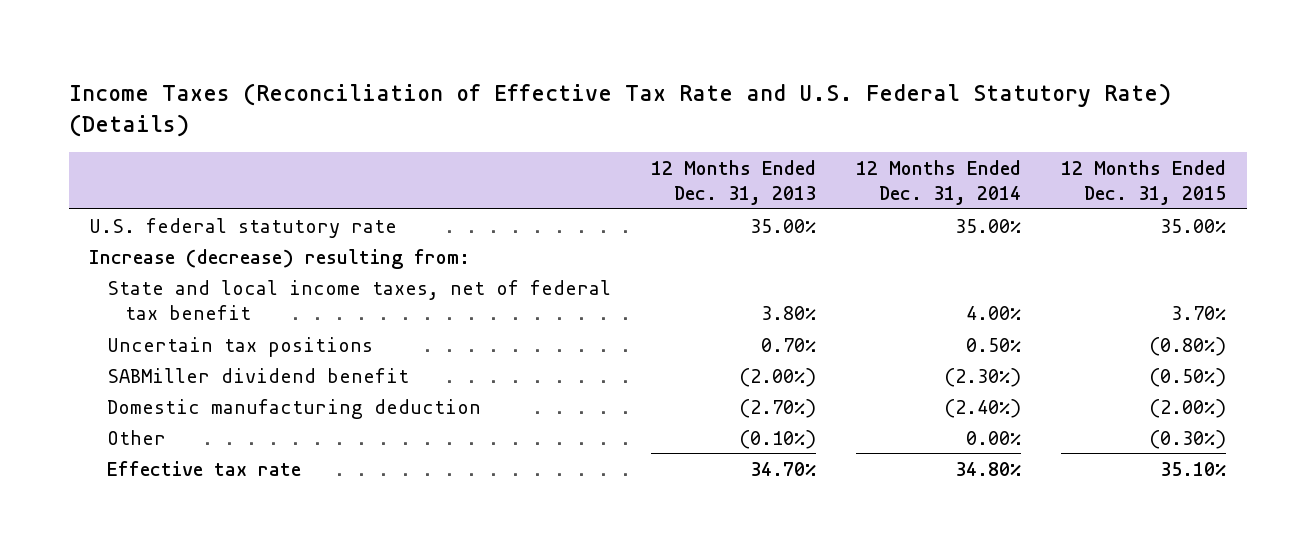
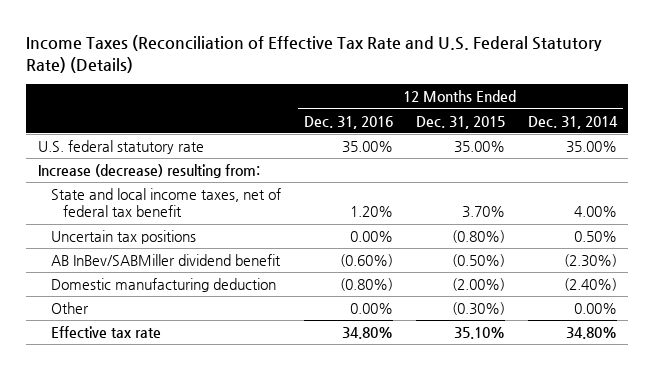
- | 12 Months Ended Dec. 31, 2013 | 12 Months Ended Dec. 31, 2014 | 12 Months Ended Dec. 31, 2015
+ | 12 Months Ended Dec. 31, 2016 | 12 Months Ended Dec. 31, 2015 | 12 Months Ended Dec. 31, 2014
- SABMiller dividend benefit | (2.00%) | (2.30%) | (0.50%)
+ AB InBev/SABMiller dividend benefit | (0.60%) | (0.50%) | (2.30%)

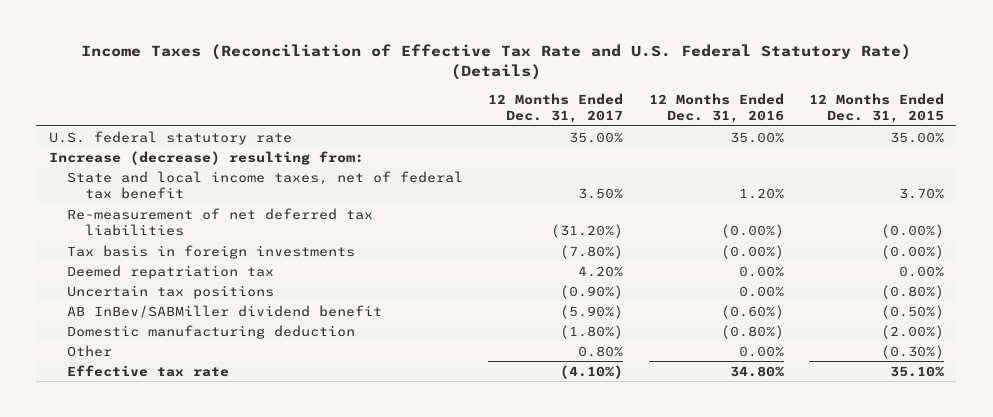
- | 12 Months Ended Dec. 31, 2016 | 12 Months Ended Dec. 31, 2015 | 12 Months Ended Dec. 31, 2014
+ | 12 Months Ended Dec. 31, 2017 | 12 Months Ended Dec. 31, 2016 | 12 Months Ended Dec. 31, 2015
+ Re-measurement of net deferred tax liabilities | (31.20%) | (0.00%) | (0.00%)
+ Tax basis in foreign investments | (7.80%) | (0.00%) | (0.00%)
+ Deemed repatriation tax | 4.20% | 0.00% | 0.00%

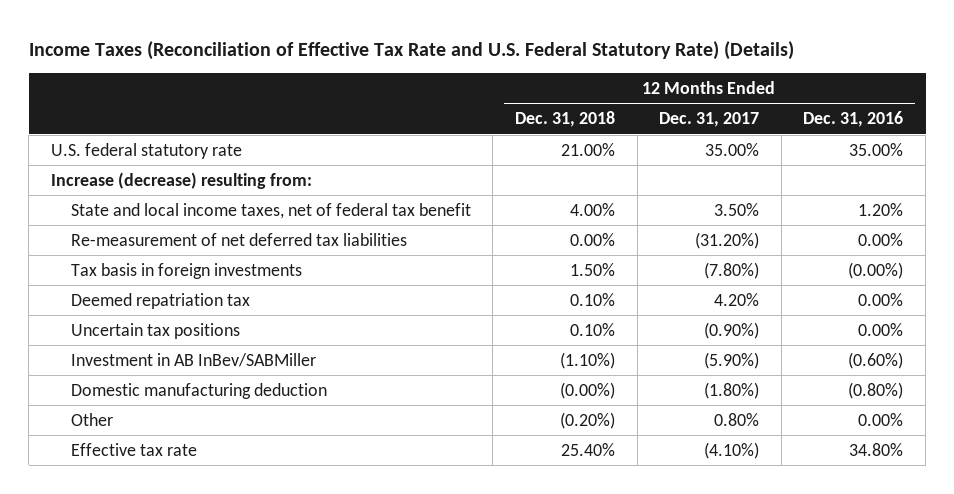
- | 12 Months Ended Dec. 31, 2017 | 12 Months Ended Dec. 31, 2016 | 12 Months Ended Dec. 31, 2015
+ | 12 Months Ended Dec. 31, 2018 | 12 Months Ended Dec. 31, 2017 | 12 Months Ended Dec. 31, 2016
- Re-measurement of net deferred tax liabilities | (31.20%) | (0.00%) | (0.00%)
+ Re-measurement of net deferred tax liabilities | 0.00% | (31.20%) | 0.00%
- AB InBev/SABMiller dividend benefit | (5.90%) | (0.60%) | (0.50%)
+ Investment in AB InBev/SABMiller | (1.10%) | (5.90%) | (0.60%)

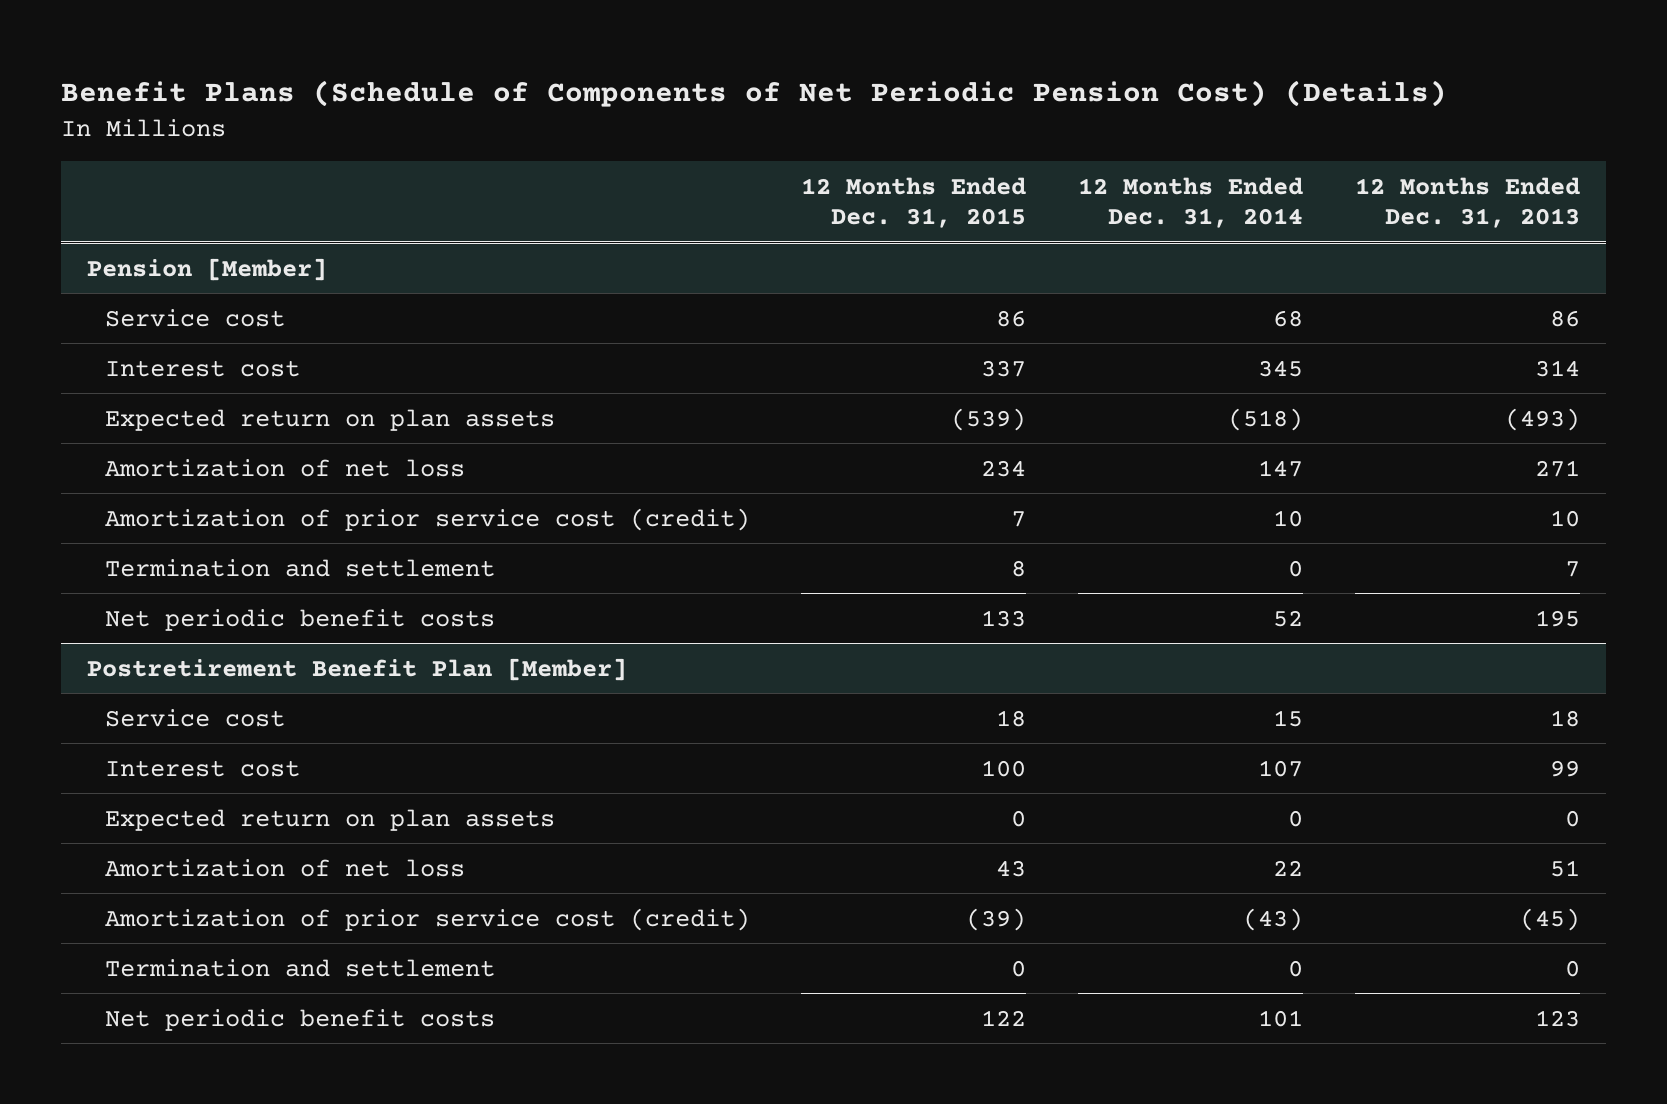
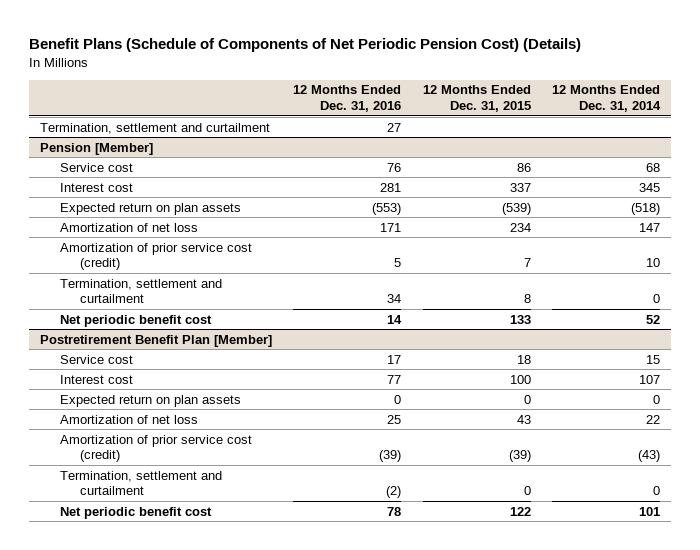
- | 12 Months Ended Dec. 31, 2015 | 12 Months Ended Dec. 31, 2014 | 12 Months Ended Dec. 31, 2013
+ | 12 Months Ended Dec. 31, 2016 | 12 Months Ended Dec. 31, 2015 | 12 Months Ended Dec. 31, 2014
+ Termination, settlement and curtailment | 27 | |
@ Pension [Member]
- Termination and settlement | 8 | 0 | 7
- Net periodic benefit costs | 133 | 52 | 195
+ Termination, settlement and curtailment | 34 | 8 | 0
+ Net periodic benefit cost | 14 | 133 | 52
@ Postretirement Benefit Plan [Member]
- Termination and settlement | 0 | 0 | 0
- Net periodic benefit costs | 122 | 101 | 123
+ Termination, settlement and curtailment | (2) | 0 | 0
+ Net periodic benefit cost | 78 | 122 | 101

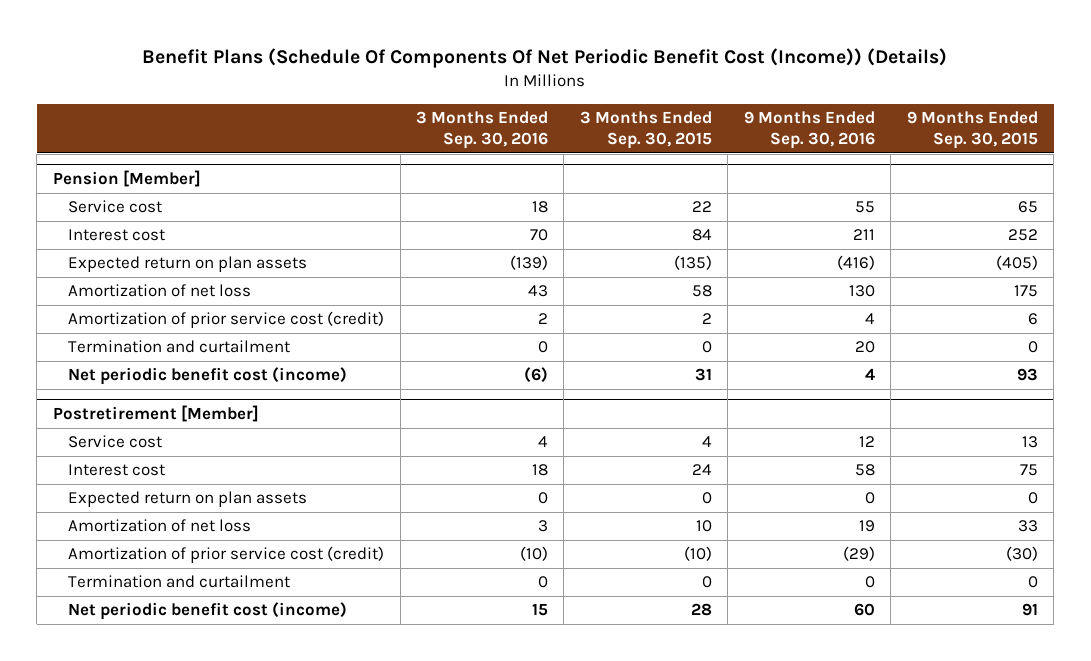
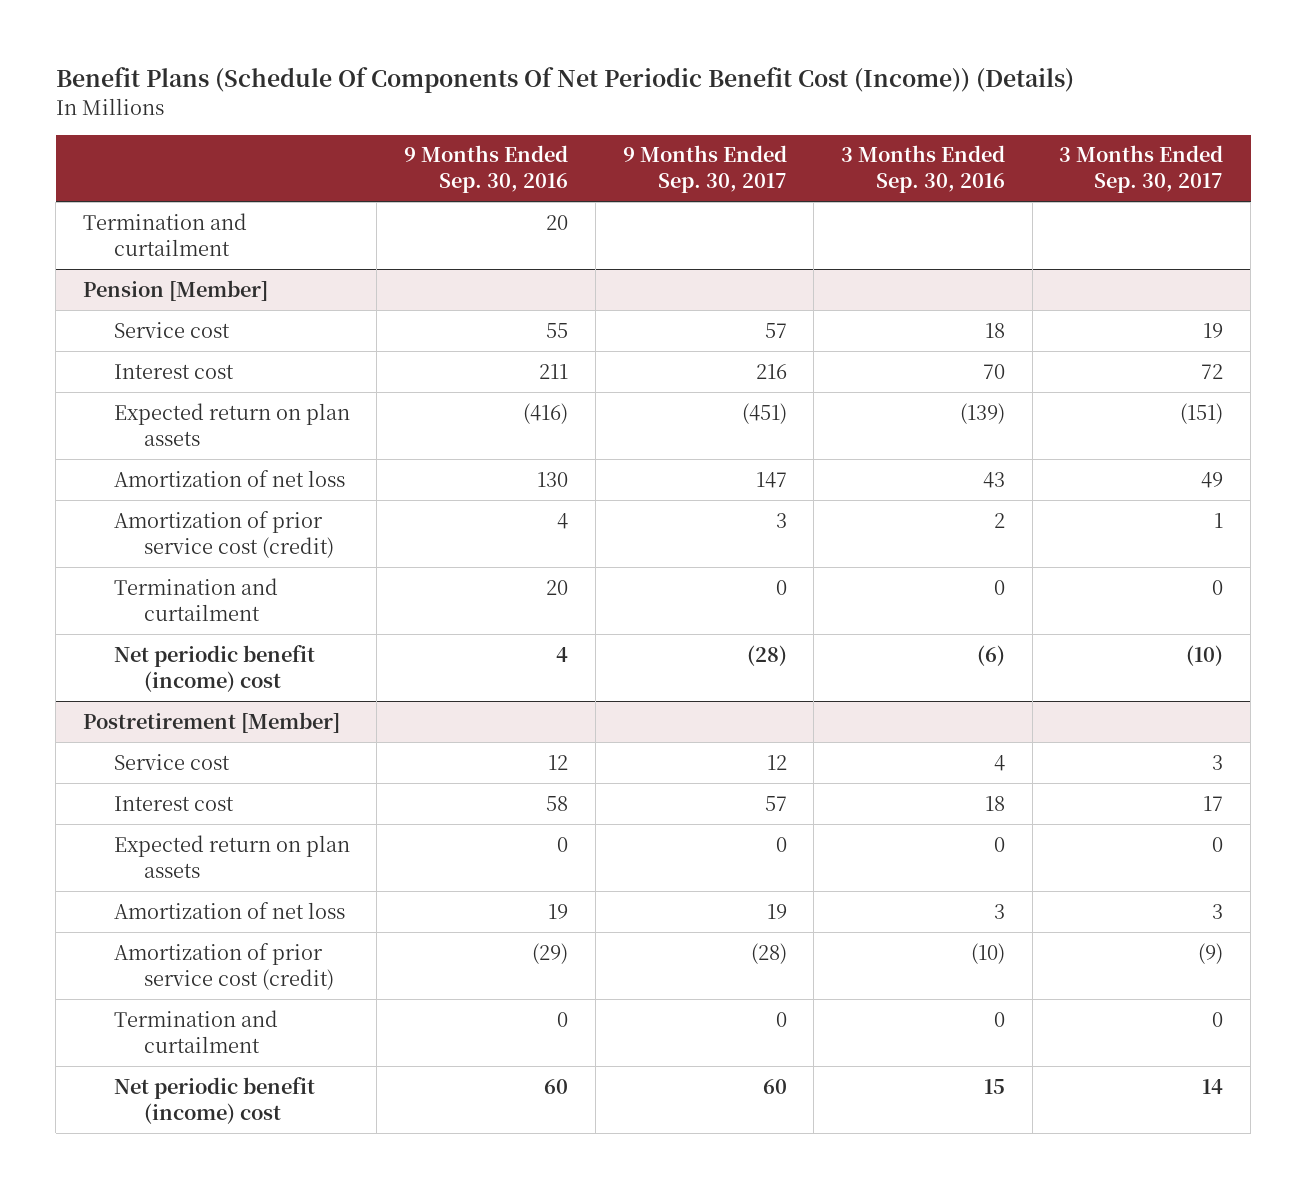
- | 3 Months Ended Sep. 30, 2016 | 3 Months Ended Sep. 30, 2015 | 9 Months Ended Sep. 30, 2016 | 9 Months Ended Sep. 30, 2015
+ | 9 Months Ended Sep. 30, 2016 | 9 Months Ended Sep. 30, 2017 | 3 Months Ended Sep. 30, 2016 | 3 Months Ended Sep. 30, 2017
+ Termination and curtailment | 20 | | |
@ Pension [Member]
- Net periodic benefit cost (income) | (6) | 31 | 4 | 93
+ Net periodic benefit (income) cost | 4 | (28) | (6) | (10)
@ Postretirement [Member]
- Net periodic benefit cost (income) | 15 | 28 | 60 | 91
+ Net periodic benefit (income) cost | 60 | 60 | 15 | 14

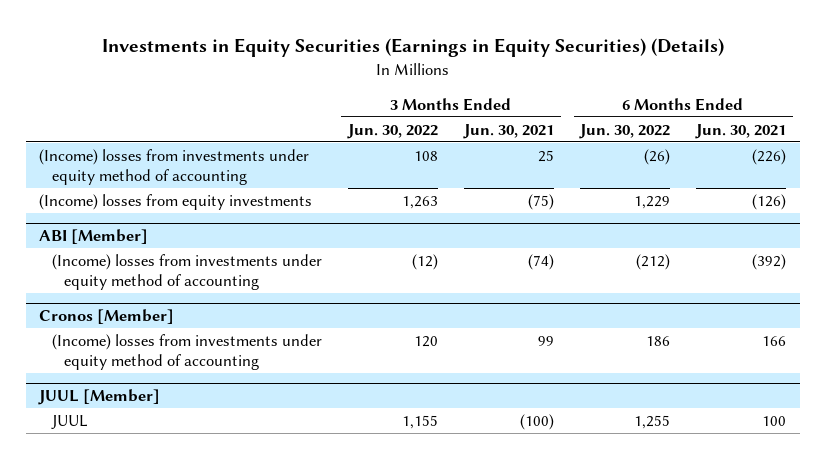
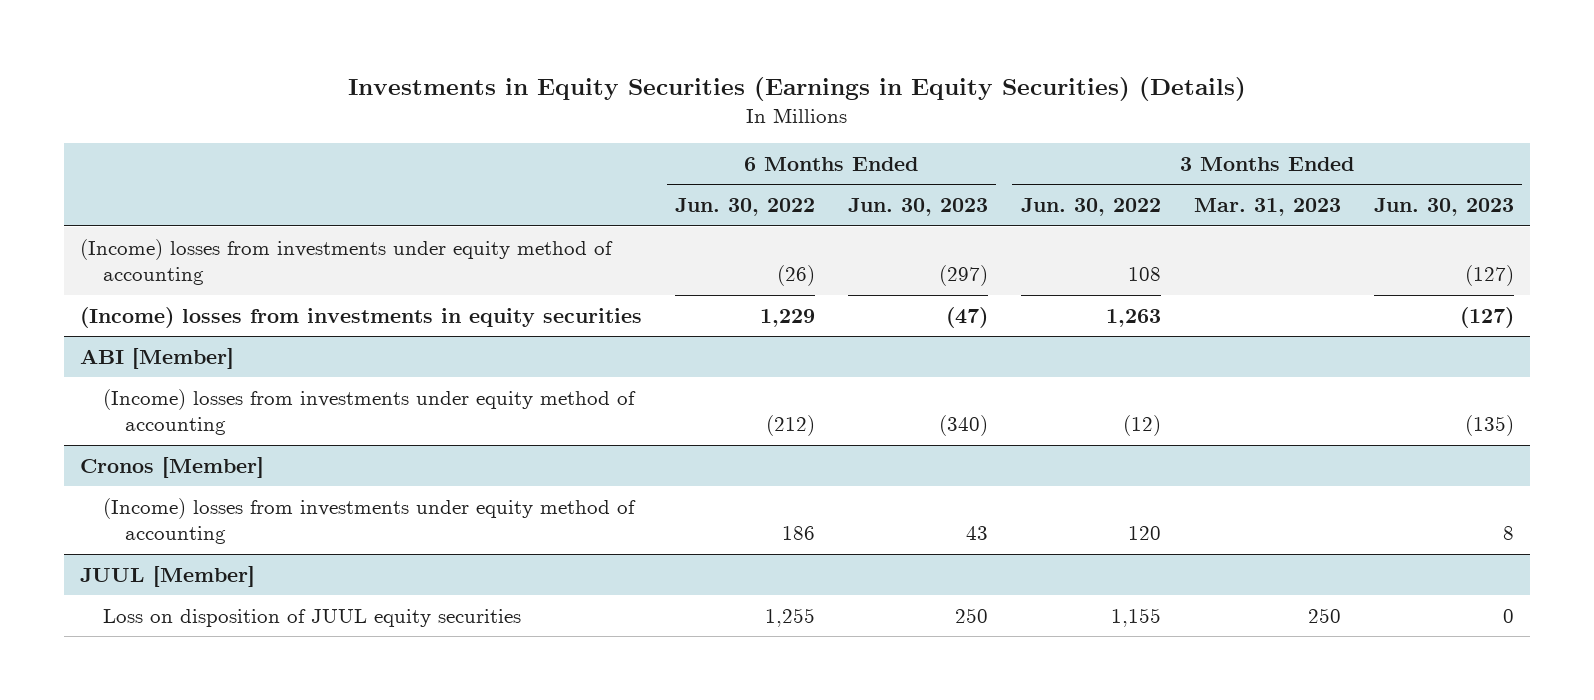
- | 3 Months Ended Jun. 30, 2022 | 3 Months Ended Jun. 30, 2021 | 6 Months Ended Jun. 30, 2022 | 6 Months Ended Jun. 30, 2021
+ | 6 Months Ended Jun. 30, 2022 | 6 Months Ended Jun. 30, 2023 | 3 Months Ended Jun. 30, 2022 | 3 Months Ended Mar. 31, 2023 | 3 Months Ended Jun. 30, 2023
- (Income) losses from equity investments | 1,263 | (75) | 1,229 | (126)
+ (Income) losses from investments in equity securities | 1,229 | (47) | 1,263 | | (127)
@ JUUL [Member]
- JUUL | 1,155 | (100) | 1,255 | 100
+ Loss on disposition of JUUL equity securities | 1,255 | 250 | 1,155 | 250 | 0

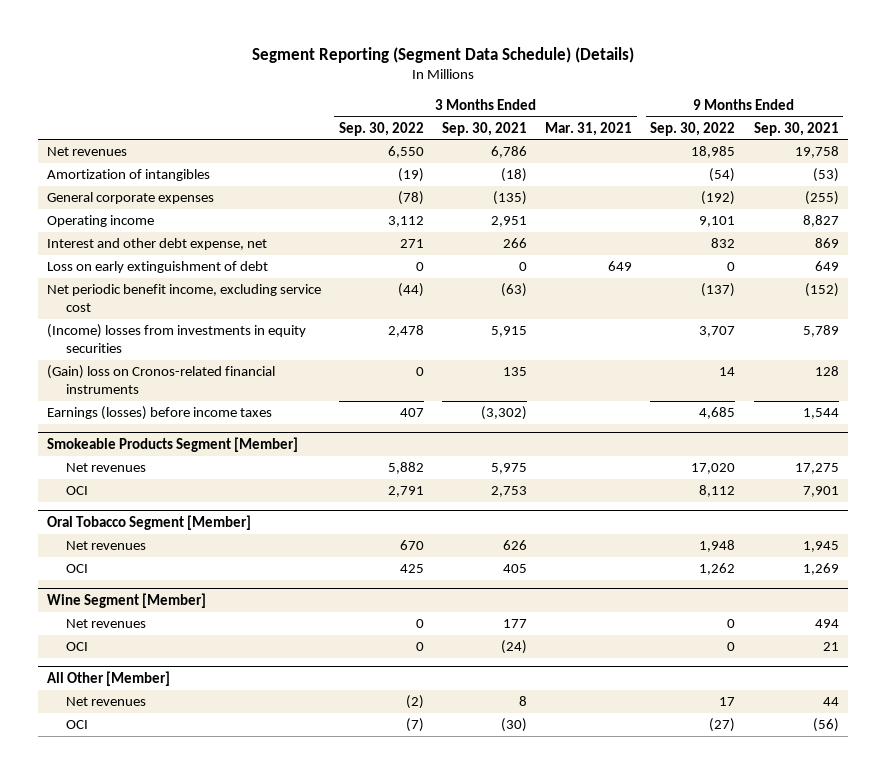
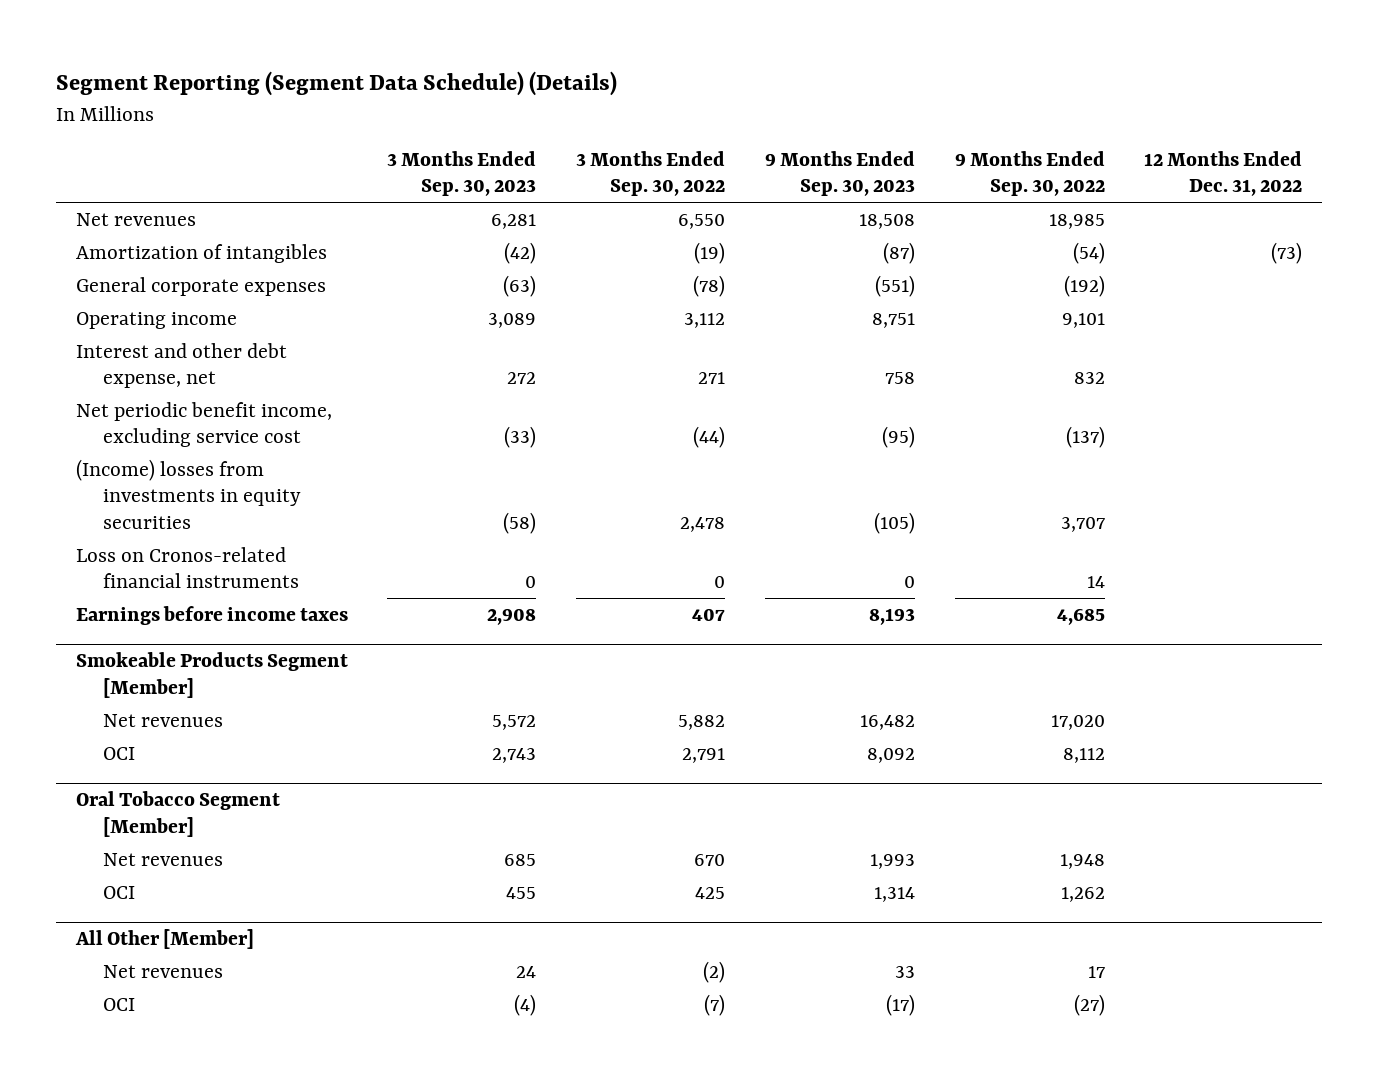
- | 3 Months Ended Sep. 30, 2022 | 3 Months Ended Sep. 30, 2021 | 3 Months Ended Mar. 31, 2021 | 9 Months Ended Sep. 30, 2022 | 9 Months Ended Sep. 30, 2021
+ | 3 Months Ended Sep. 30, 2023 | 3 Months Ended Sep. 30, 2022 | 9 Months Ended Sep. 30, 2023 | 9 Months Ended Sep. 30, 2022 | 12 Months Ended Dec. 31, 2022
- Loss on early extinguishment of debt | 0 | 0 | 649 | 0 | 649
- (Gain) loss on Cronos-related financial instruments | 0 | 135 | | 14 | 128
- Earnings (losses) before income taxes | 407 | (3,302) | | 4,685 | 1,544
+ Loss on Cronos-related financial instruments | 0 | 0 | 0 | 14 |
+ Earnings before income taxes | 2,908 | 407 | 8,193 | 4,685 |
- Wine Segment [Member]
- Net revenues | 0 | 177 | | 0 | 494
- OCI | 0 | (24) | | 0 | 21

